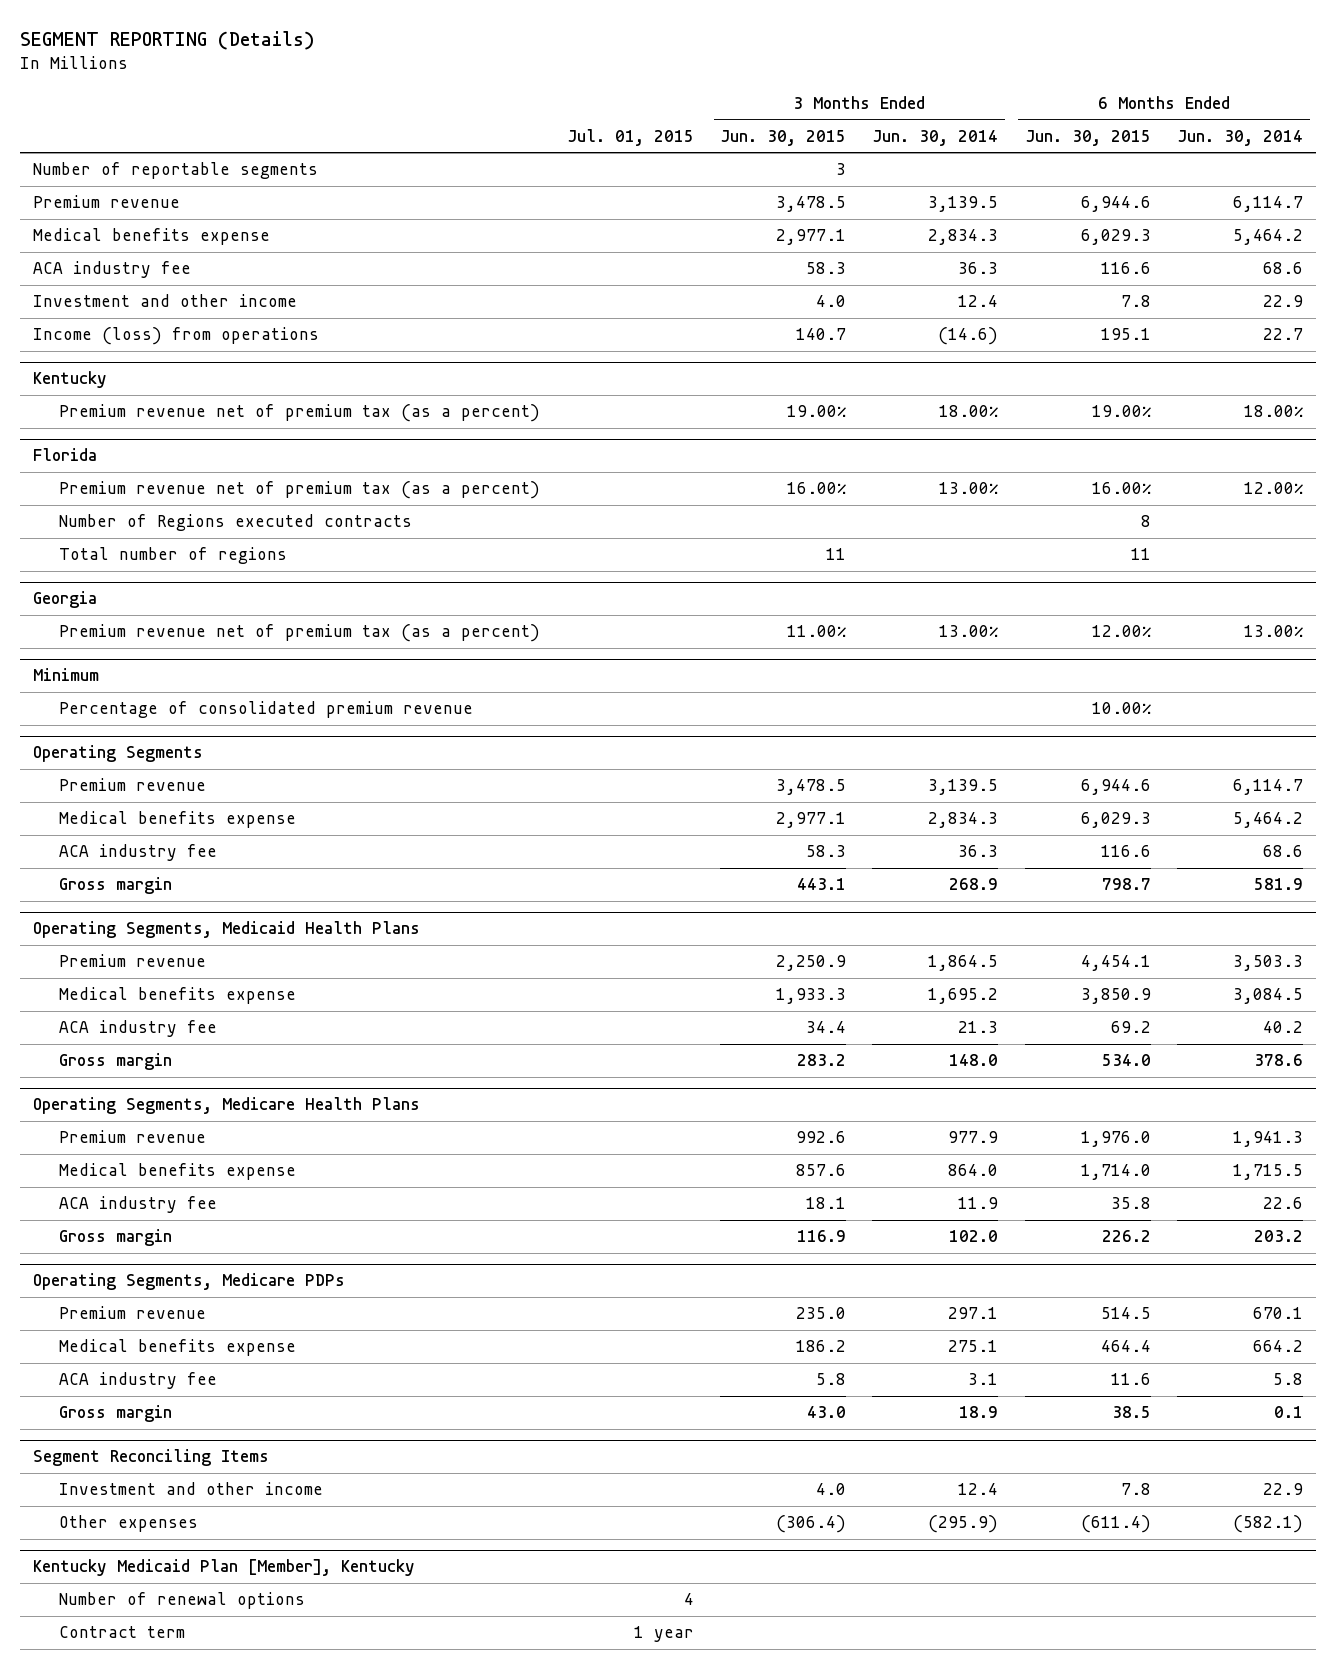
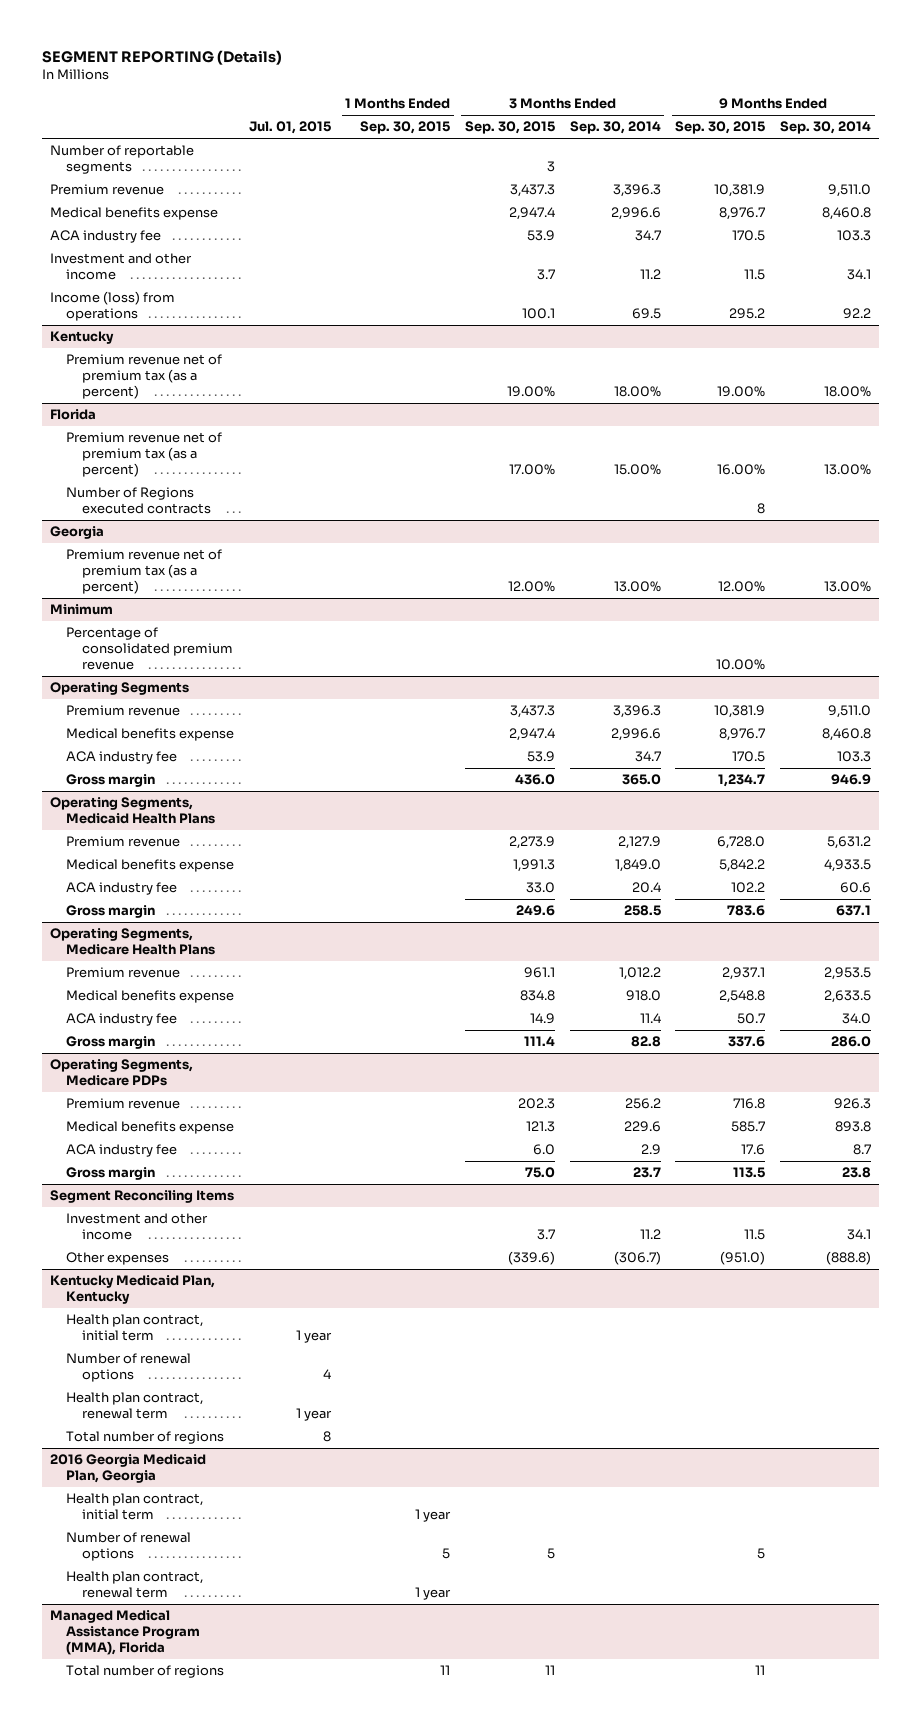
- | Jul. 01, 2015 | 3 Months Ended Jun. 30, 2015 | 3 Months Ended Jun. 30, 2014 | 6 Months Ended Jun. 30, 2015 | 6 Months Ended Jun. 30, 2014
+ | Jul. 01, 2015 | 1 Months Ended Sep. 30, 2015 | 3 Months Ended Sep. 30, 2015 | 3 Months Ended Sep. 30, 2014 | 9 Months Ended Sep. 30, 2015 | 9 Months Ended Sep. 30, 2014
@ Florida
- Total number of regions | | 11 | | 11 |
- Kentucky Medicaid Plan [Member], Kentucky
+ Kentucky Medicaid Plan, Kentucky
+ Health plan contract, initial term | 1 year | | | | |
- Contract term | 1 year | | | |
+ Health plan contract, renewal term | 1 year | | | | |
+ Total number of regions | 8 | | | | |
+ 2016 Georgia Medicaid Plan, Georgia
+ Health plan contract, initial term | | 1 year | | | |
+ Number of renewal options | | 5 | 5 | | 5 |
+ Health plan contract, renewal term | | 1 year | | | |
+ Managed Medical Assistance Program (MMA), Florida
+ Total number of regions | | 11 | 11 | | 11 |

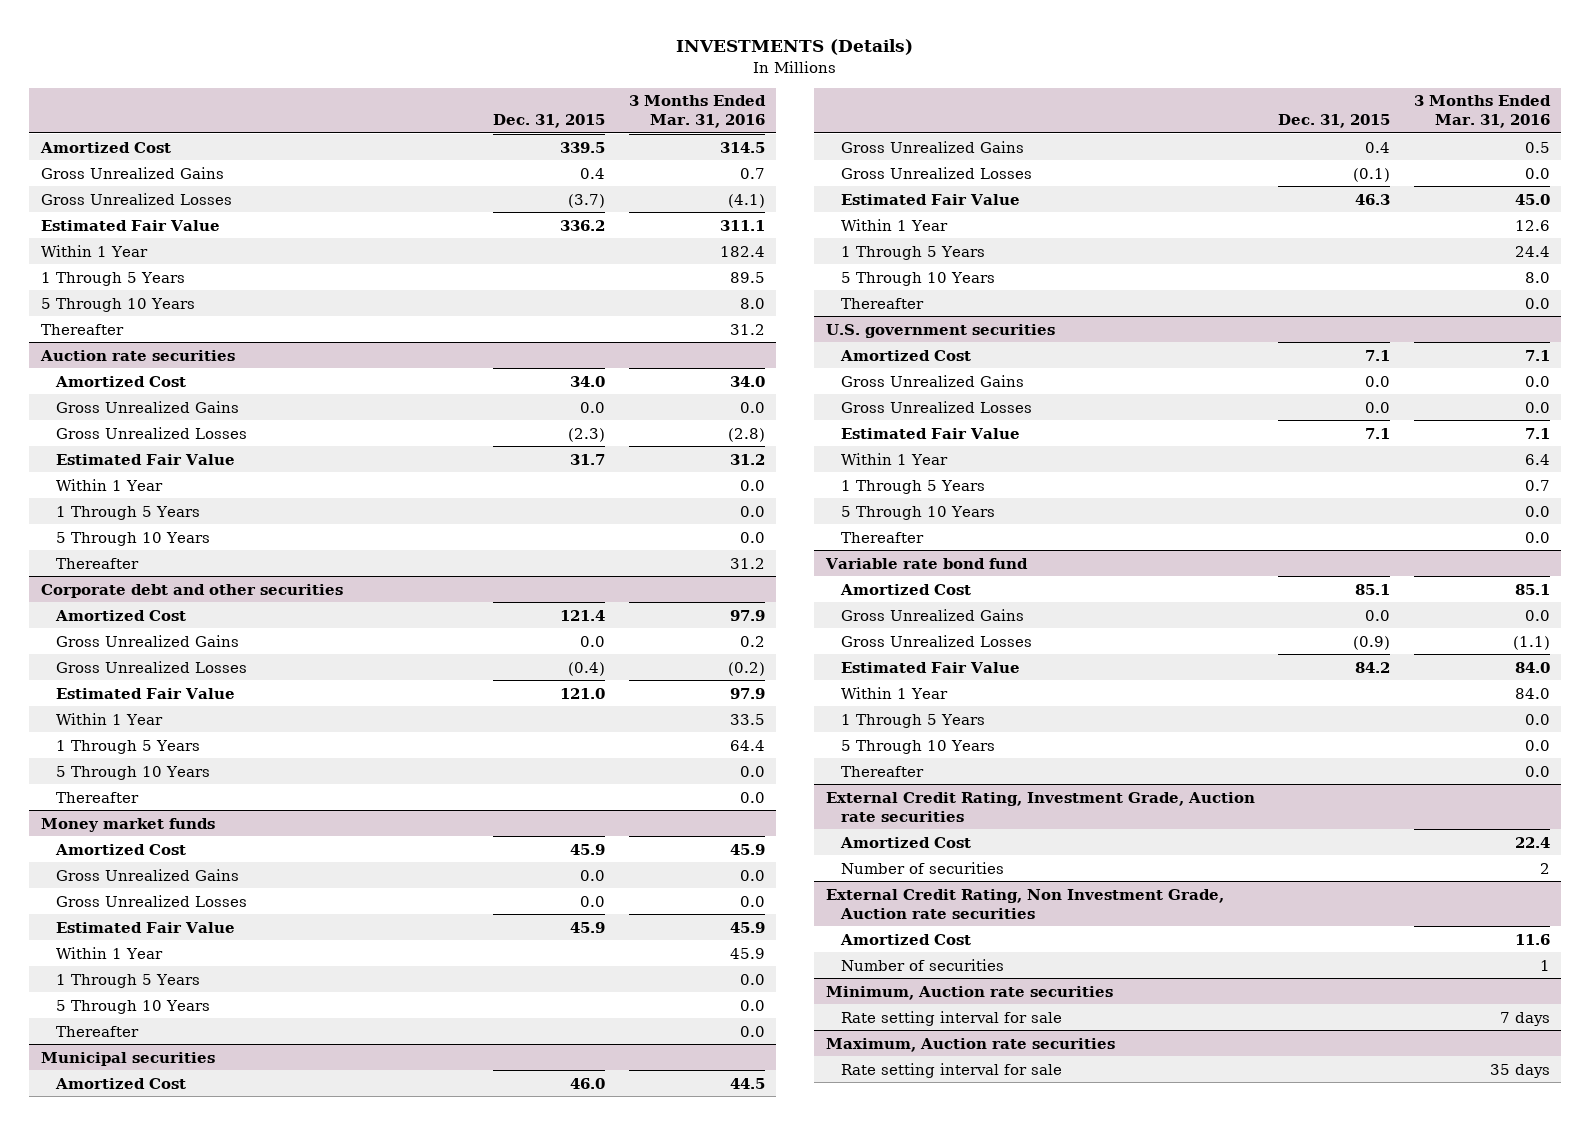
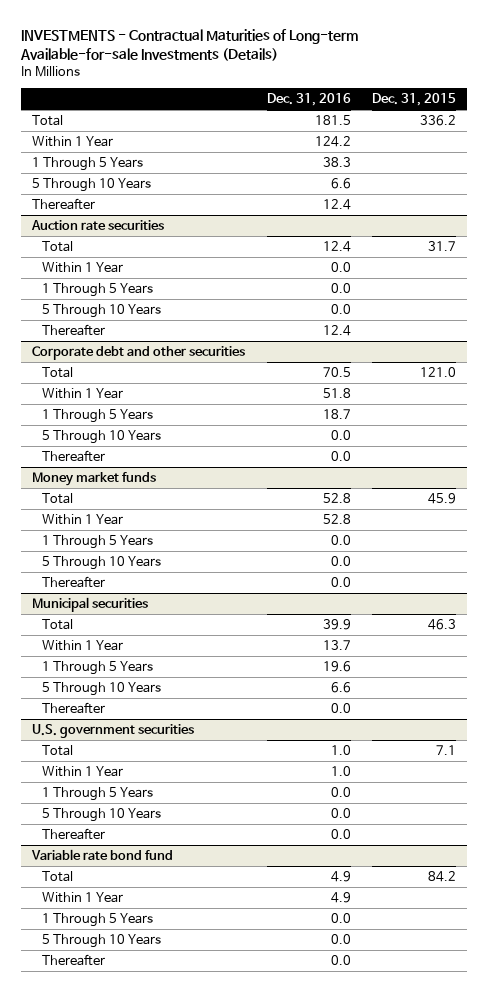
- INVESTMENTS (Details)
+ INVESTMENTS - Contractual Maturities of Long-term Available-for-sale Investments (Details)
- | Dec. 31, 2015 | 3 Months Ended Mar. 31, 2016
+ | Dec. 31, 2016 | Dec. 31, 2015
- Amortized Cost | 339.5 | 314.5
- Gross Unrealized Gains | 0.4 | 0.7
- Gross Unrealized Losses | (3.7) | (4.1)
- Estimated Fair Value | 336.2 | 311.1
+ Total | 181.5 | 336.2
@ Auction rate securities
- Amortized Cost | 34.0 | 34.0
- Gross Unrealized Gains | 0.0 | 0.0
- Gross Unrealized Losses | (2.3) | (2.8)
- Estimated Fair Value | 31.7 | 31.2
+ Total | 12.4 | 31.7
@ Corporate debt and other securities
- Amortized Cost | 121.4 | 97.9
- Gross Unrealized Gains | 0.0 | 0.2
- Gross Unrealized Losses | (0.4) | (0.2)
- Estimated Fair Value | 121.0 | 97.9
+ Total | 70.5 | 121.0
@ Money market funds
- Amortized Cost | 45.9 | 45.9
- Gross Unrealized Gains | 0.0 | 0.0
- Gross Unrealized Losses | 0.0 | 0.0
- Estimated Fair Value | 45.9 | 45.9
+ Total | 52.8 | 45.9
@ Municipal securities
- Amortized Cost | 46.0 | 44.5
- Gross Unrealized Gains | 0.4 | 0.5
- Gross Unrealized Losses | (0.1) | 0.0
- Estimated Fair Value | 46.3 | 45.0
+ Total | 39.9 | 46.3
@ U.S. government securities
- Amortized Cost | 7.1 | 7.1
- Gross Unrealized Gains | 0.0 | 0.0
- Gross Unrealized Losses | 0.0 | 0.0
- Estimated Fair Value | 7.1 | 7.1
+ Total | 1.0 | 7.1
@ Variable rate bond fund
- Amortized Cost | 85.1 | 85.1
- Gross Unrealized Gains | 0.0 | 0.0
- Gross Unrealized Losses | (0.9) | (1.1)
- Estimated Fair Value | 84.2 | 84.0
+ Total | 4.9 | 84.2
- External Credit Rating, Investment Grade, Auction rate securities
- Amortized Cost | | 22.4
- Number of securities | | 2
- External Credit Rating, Non Investment Grade, Auction rate securities
- Amortized Cost | | 11.6
- Number of securities | | 1
- Minimum, Auction rate securities
- Rate setting interval for sale | | 7 days
- Maximum, Auction rate securities
- Rate setting interval for sale | | 35 days

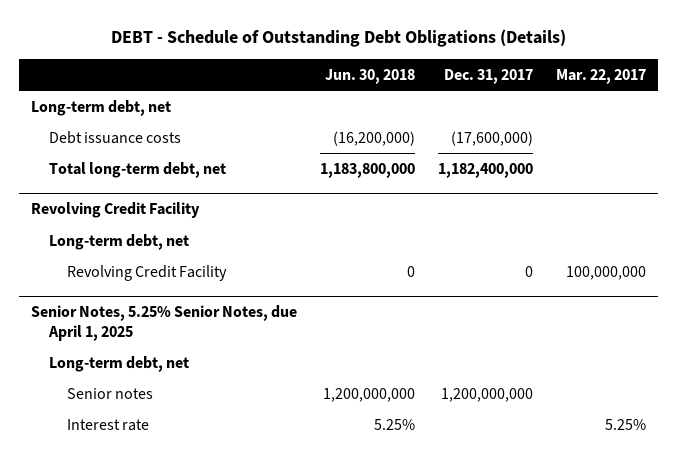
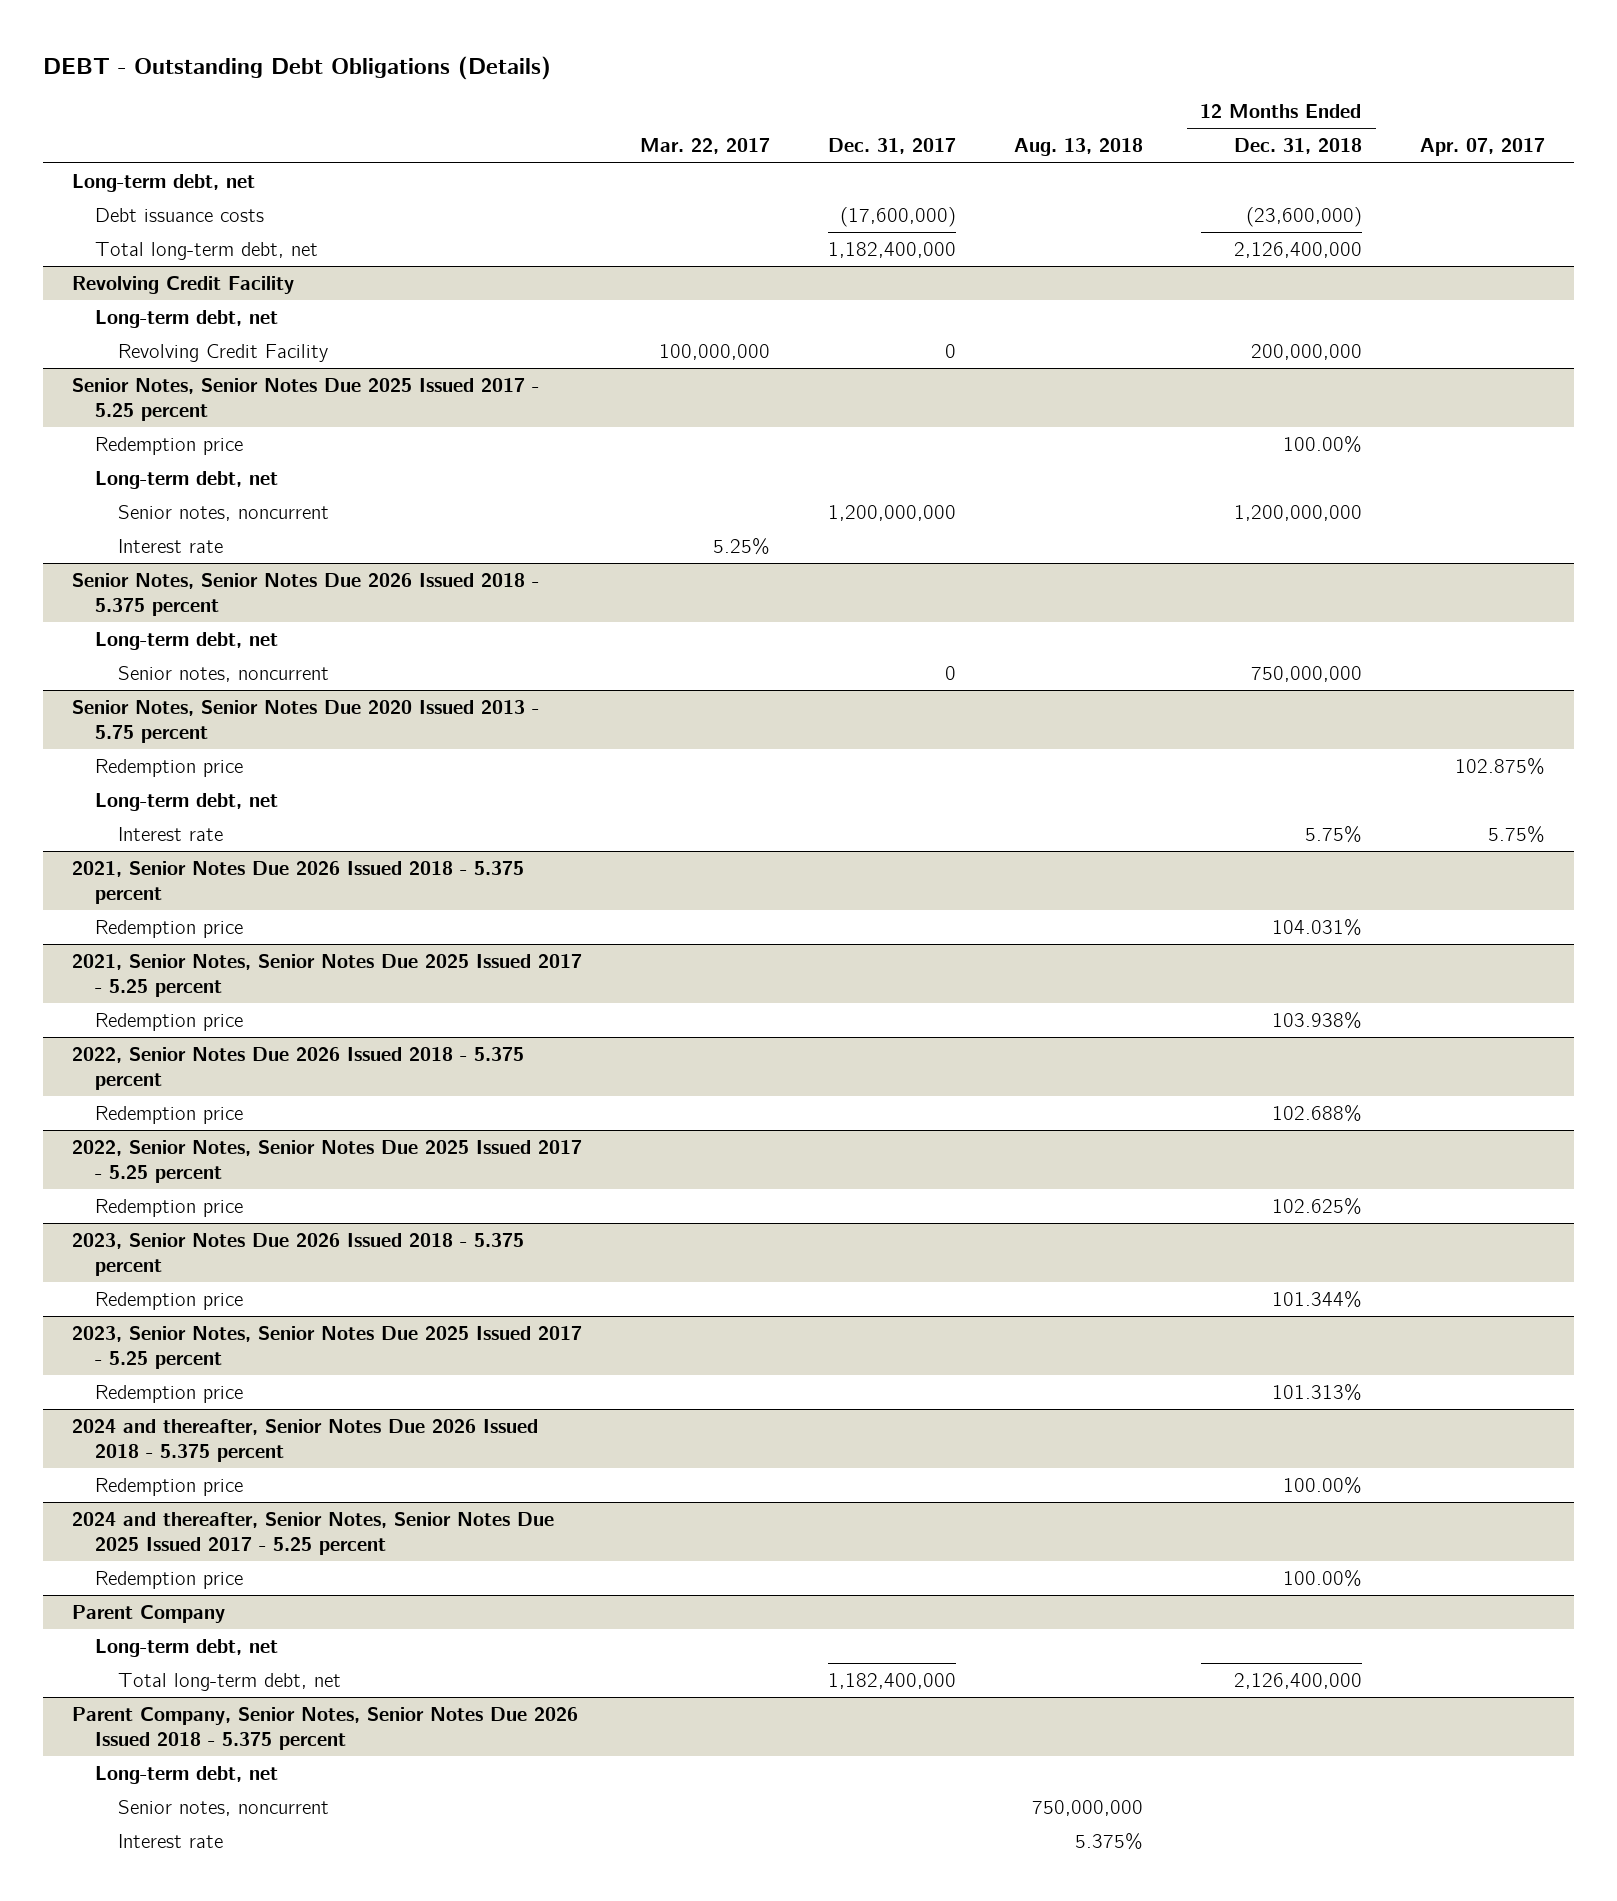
- DEBT - Schedule of Outstanding Debt Obligations (Details)
+ DEBT - Outstanding Debt Obligations (Details)
- | Jun. 30, 2018 | Dec. 31, 2017 | Mar. 22, 2017
+ | Mar. 22, 2017 | Dec. 31, 2017 | Aug. 13, 2018 | 12 Months Ended Dec. 31, 2018 | Apr. 07, 2017
- Senior Notes, 5.25% Senior Notes, due April 1, 2025
+ Senior Notes, Senior Notes Due 2025 Issued 2017 - 5.25 percent
+ Redemption price | | | | 100.00% |
- Senior notes | 1,200,000,000 | 1,200,000,000 |
+ Senior notes, noncurrent | | 1,200,000,000 | | 1,200,000,000 |
+ Senior Notes, Senior Notes Due 2026 Issued 2018 - 5.375 percent
+ Long-term debt, net
+ Senior notes, noncurrent | | 0 | | 750,000,000 |
+ Senior Notes, Senior Notes Due 2020 Issued 2013 - 5.75 percent
+ Redemption price | | | | | 102.875%
+ Long-term debt, net
+ Interest rate | | | | 5.75% | 5.75%
+ 2021, Senior Notes Due 2026 Issued 2018 - 5.375 percent
+ Redemption price | | | | 104.031% |
+ 2021, Senior Notes, Senior Notes Due 2025 Issued 2017 - 5.25 percent
+ Redemption price | | | | 103.938% |
+ 2022, Senior Notes Due 2026 Issued 2018 - 5.375 percent
+ Redemption price | | | | 102.688% |
+ 2022, Senior Notes, Senior Notes Due 2025 Issued 2017 - 5.25 percent
+ Redemption price | | | | 102.625% |
+ 2023, Senior Notes Due 2026 Issued 2018 - 5.375 percent
+ Redemption price | | | | 101.344% |
+ 2023, Senior Notes, Senior Notes Due 2025 Issued 2017 - 5.25 percent
+ Redemption price | | | | 101.313% |
+ 2024 and thereafter, Senior Notes Due 2026 Issued 2018 - 5.375 percent
+ Redemption price | | | | 100.00% |
+ 2024 and thereafter, Senior Notes, Senior Notes Due 2025 Issued 2017 - 5.25 percent
+ Redemption price | | | | 100.00% |
+ Parent Company
+ Long-term debt, net
+ Total long-term debt, net | | 1,182,400,000 | | 2,126,400,000 |
+ Parent Company, Senior Notes, Senior Notes Due 2026 Issued 2018 - 5.375 percent
+ Long-term debt, net
+ Senior notes, noncurrent | | | 750,000,000 | |
+ Interest rate | | | 5.375% | |

